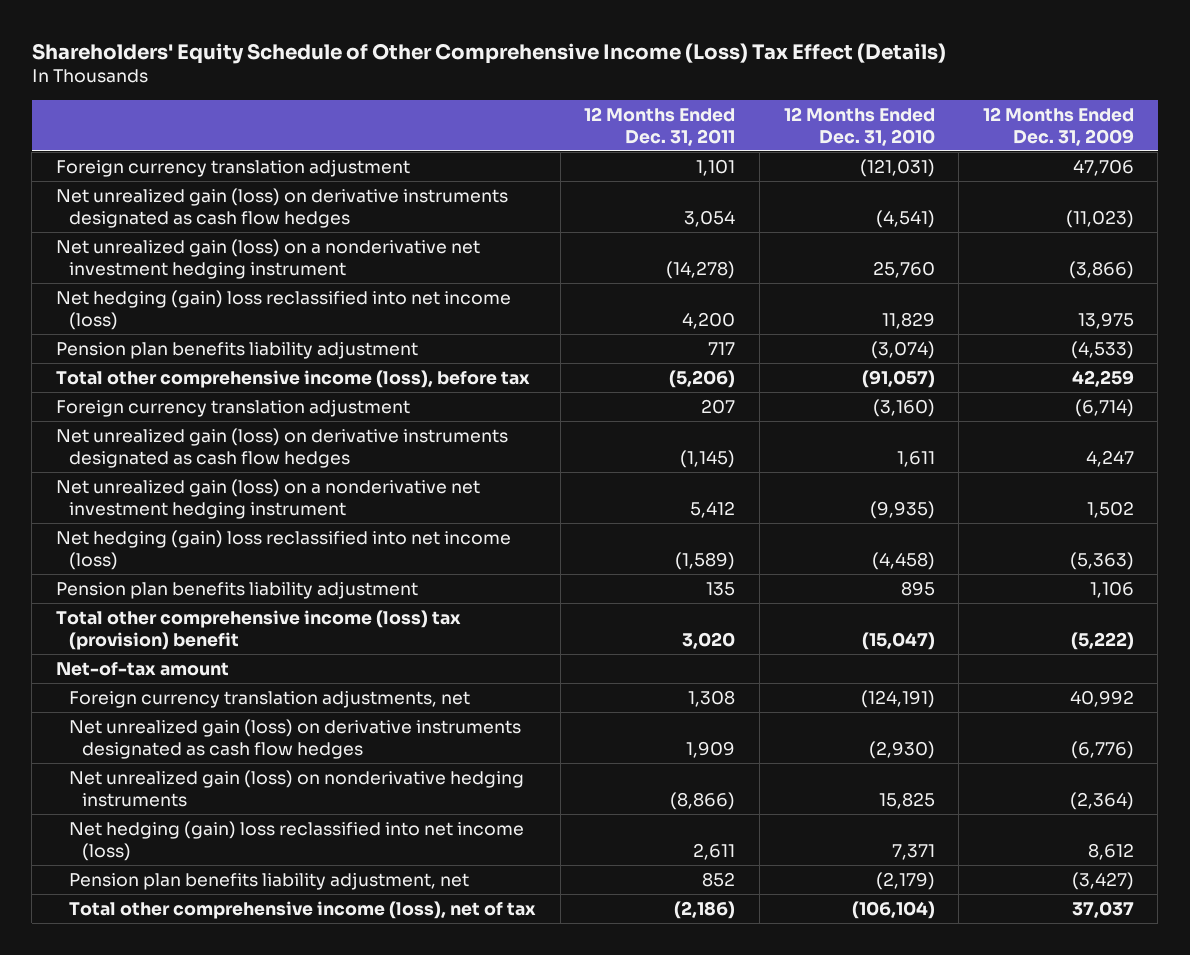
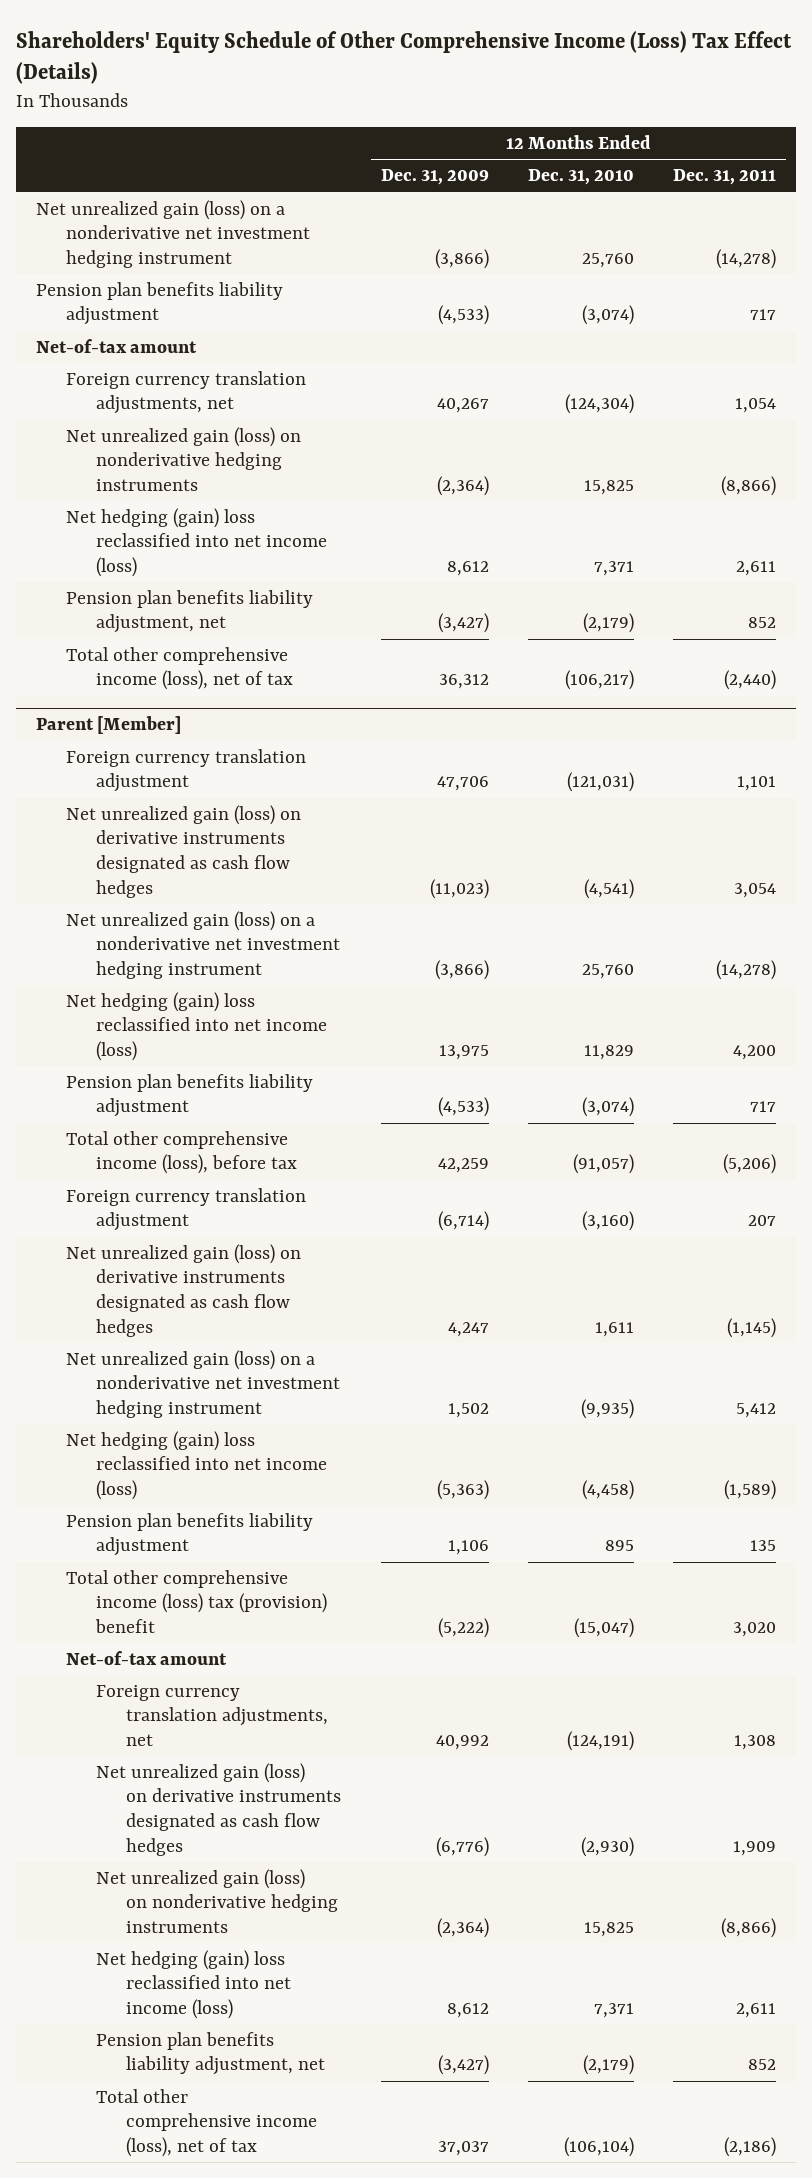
- | 12 Months Ended Dec. 31, 2011 | 12 Months Ended Dec. 31, 2010 | 12 Months Ended Dec. 31, 2009
+ | 12 Months Ended Dec. 31, 2009 | 12 Months Ended Dec. 31, 2010 | 12 Months Ended Dec. 31, 2011
+ Net unrealized gain (loss) on a nonderivative net investment hedging instrument | (3,866) | 25,760 | (14,278)
+ Pension plan benefits liability adjustment | (4,533) | (3,074) | 717
+ Net-of-tax amount
+ Foreign currency translation adjustments, net | 40,267 | (124,304) | 1,054
+ Net unrealized gain (loss) on nonderivative hedging instruments | (2,364) | 15,825 | (8,866)
+ Net hedging (gain) loss reclassified into net income (loss) | 8,612 | 7,371 | 2,611
+ Pension plan benefits liability adjustment, net | (3,427) | (2,179) | 852
+ Total other comprehensive income (loss), net of tax | 36,312 | (106,217) | (2,440)
+ Parent [Member]

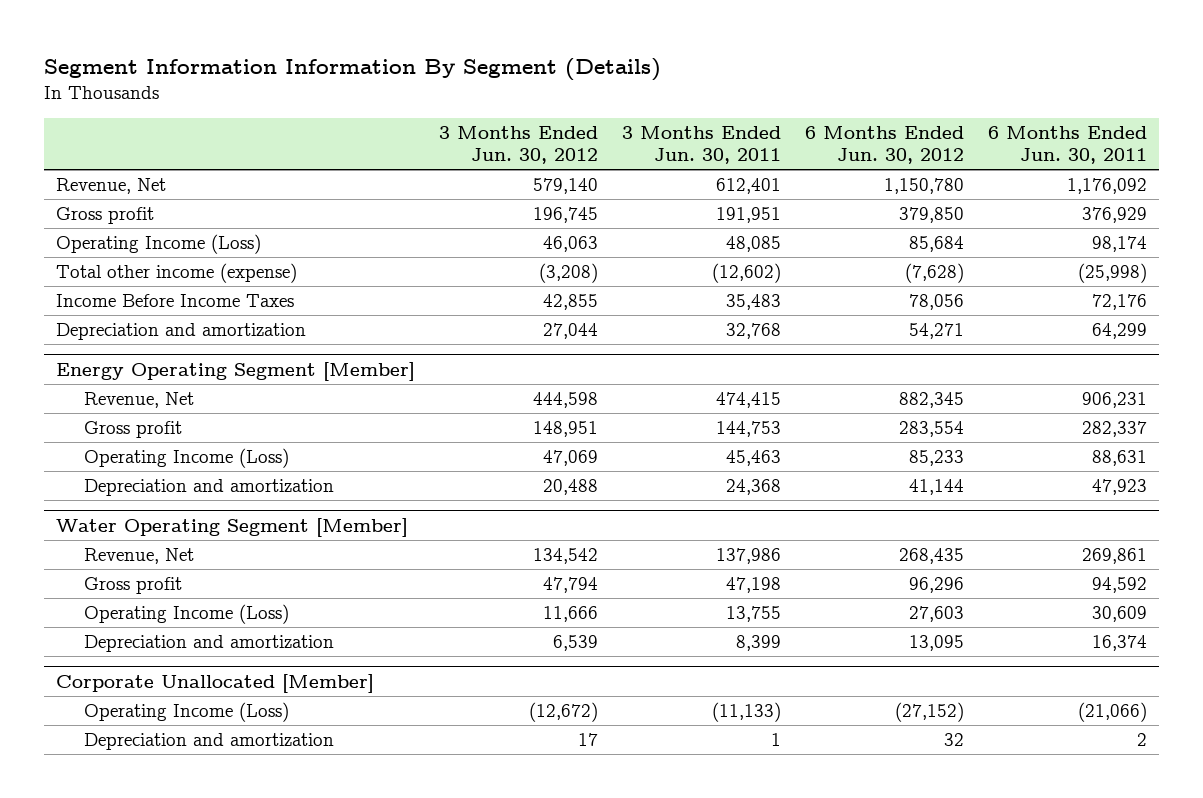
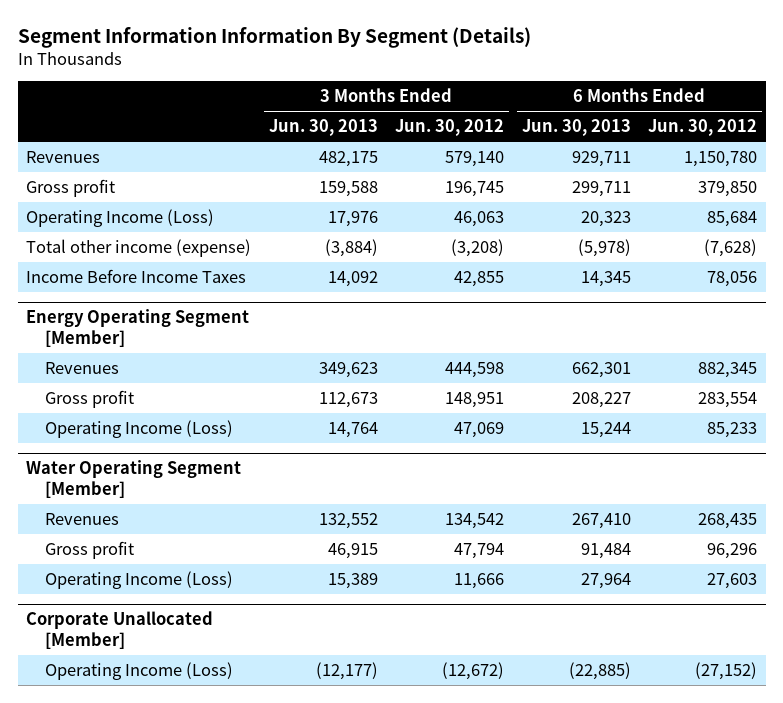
- | 3 Months Ended Jun. 30, 2012 | 3 Months Ended Jun. 30, 2011 | 6 Months Ended Jun. 30, 2012 | 6 Months Ended Jun. 30, 2011
+ | 3 Months Ended Jun. 30, 2013 | 3 Months Ended Jun. 30, 2012 | 6 Months Ended Jun. 30, 2013 | 6 Months Ended Jun. 30, 2012
- Revenue, Net | 579,140 | 612,401 | 1,150,780 | 1,176,092
+ Revenues | 482,175 | 579,140 | 929,711 | 1,150,780
- Depreciation and amortization | 27,044 | 32,768 | 54,271 | 64,299
@ Energy Operating Segment [Member]
- Revenue, Net | 444,598 | 474,415 | 882,345 | 906,231
+ Revenues | 349,623 | 444,598 | 662,301 | 882,345
- Depreciation and amortization | 20,488 | 24,368 | 41,144 | 47,923
@ Water Operating Segment [Member]
- Revenue, Net | 134,542 | 137,986 | 268,435 | 269,861
+ Revenues | 132,552 | 134,542 | 267,410 | 268,435
- Depreciation and amortization | 6,539 | 8,399 | 13,095 | 16,374
@ Corporate Unallocated [Member]
- Depreciation and amortization | 17 | 1 | 32 | 2

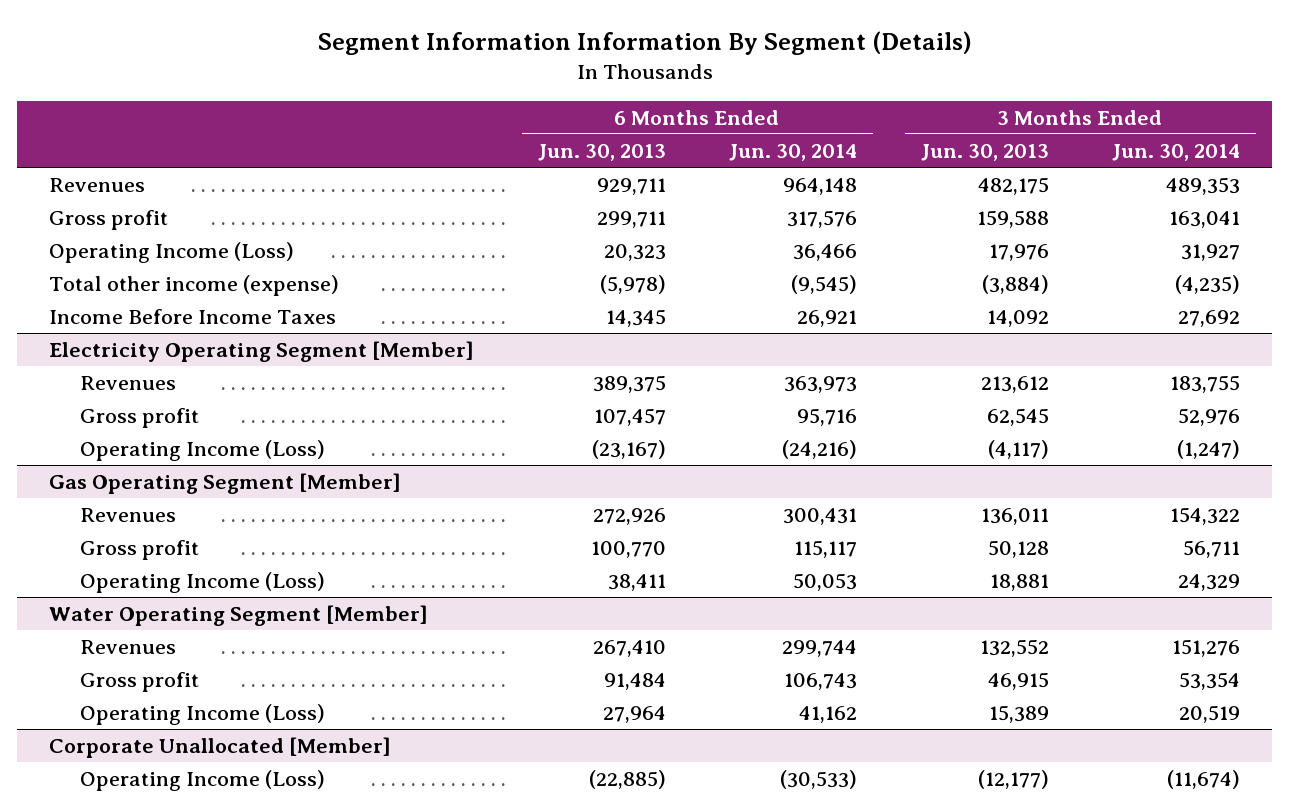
- | 3 Months Ended Jun. 30, 2013 | 3 Months Ended Jun. 30, 2012 | 6 Months Ended Jun. 30, 2013 | 6 Months Ended Jun. 30, 2012
+ | 6 Months Ended Jun. 30, 2013 | 6 Months Ended Jun. 30, 2014 | 3 Months Ended Jun. 30, 2013 | 3 Months Ended Jun. 30, 2014
- Energy Operating Segment [Member]
- Revenues | 349,623 | 444,598 | 662,301 | 882,345
- Gross profit | 112,673 | 148,951 | 208,227 | 283,554
- Operating Income (Loss) | 14,764 | 47,069 | 15,244 | 85,233
+ Electricity Operating Segment [Member]
+ Revenues | 389,375 | 363,973 | 213,612 | 183,755
+ Gross profit | 107,457 | 95,716 | 62,545 | 52,976
+ Operating Income (Loss) | (23,167) | (24,216) | (4,117) | (1,247)
+ Gas Operating Segment [Member]
+ Revenues | 272,926 | 300,431 | 136,011 | 154,322
+ Gross profit | 100,770 | 115,117 | 50,128 | 56,711
+ Operating Income (Loss) | 38,411 | 50,053 | 18,881 | 24,329

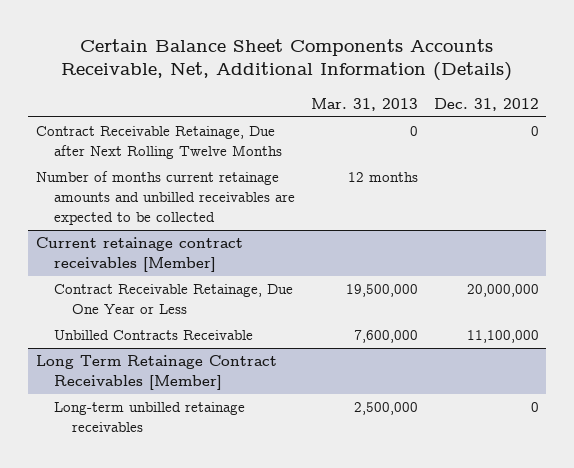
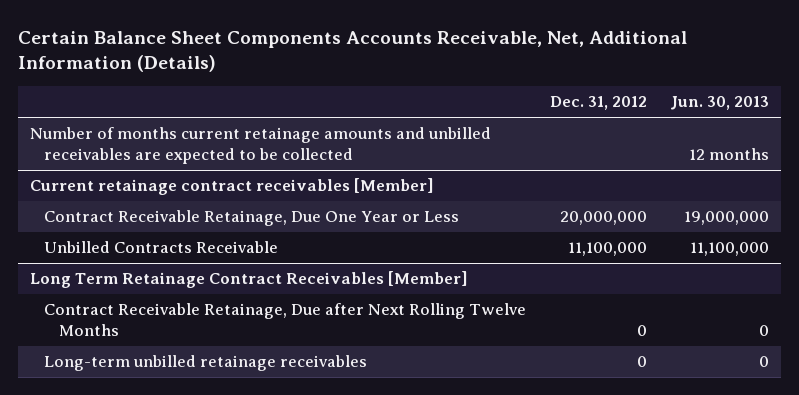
- | Mar. 31, 2013 | Dec. 31, 2012
+ | Dec. 31, 2012 | Jun. 30, 2013
- Contract Receivable Retainage, Due after Next Rolling Twelve Months | 0 | 0
@ Long Term Retainage Contract Receivables [Member]
+ Contract Receivable Retainage, Due after Next Rolling Twelve Months | 0 | 0

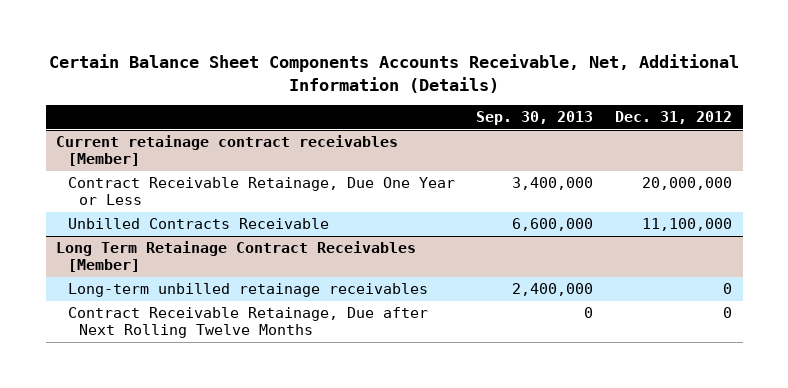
- | Dec. 31, 2012 | Jun. 30, 2013
+ | Sep. 30, 2013 | Dec. 31, 2012
- Number of months current retainage amounts and unbilled receivables are expected to be collected | | 12 months
@ Long Term Retainage Contract Receivables [Member]
moved down: Contract Receivable Retainage, Due after Next Rolling Twelve Months | 0 | 0

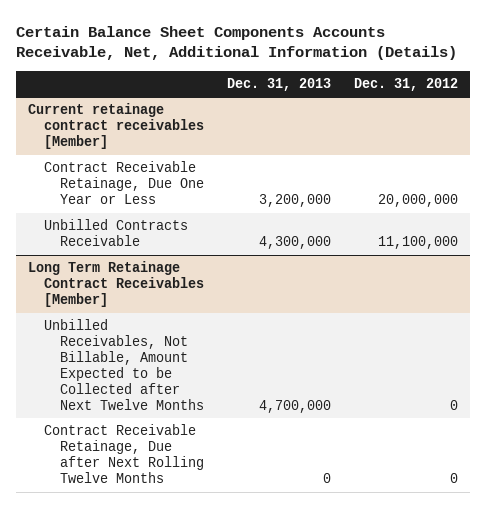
- | Sep. 30, 2013 | Dec. 31, 2012
+ | Dec. 31, 2013 | Dec. 31, 2012
@ Long Term Retainage Contract Receivables [Member]
- Long-term unbilled retainage receivables | 2,400,000 | 0
+ Unbilled Receivables, Not Billable, Amount Expected to be Collected after Next Twelve Months | 4,700,000 | 0

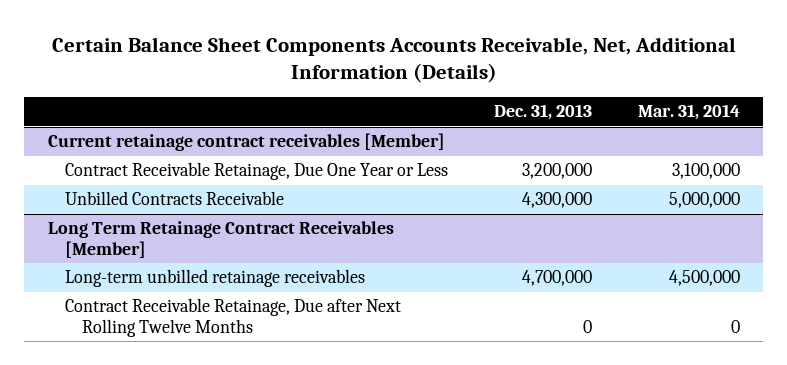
- | Dec. 31, 2013 | Dec. 31, 2012
+ | Dec. 31, 2013 | Mar. 31, 2014
@ Long Term Retainage Contract Receivables [Member]
- Unbilled Receivables, Not Billable, Amount Expected to be Collected after Next Twelve Months | 4,700,000 | 0
+ Long-term unbilled retainage receivables | 4,700,000 | 4,500,000

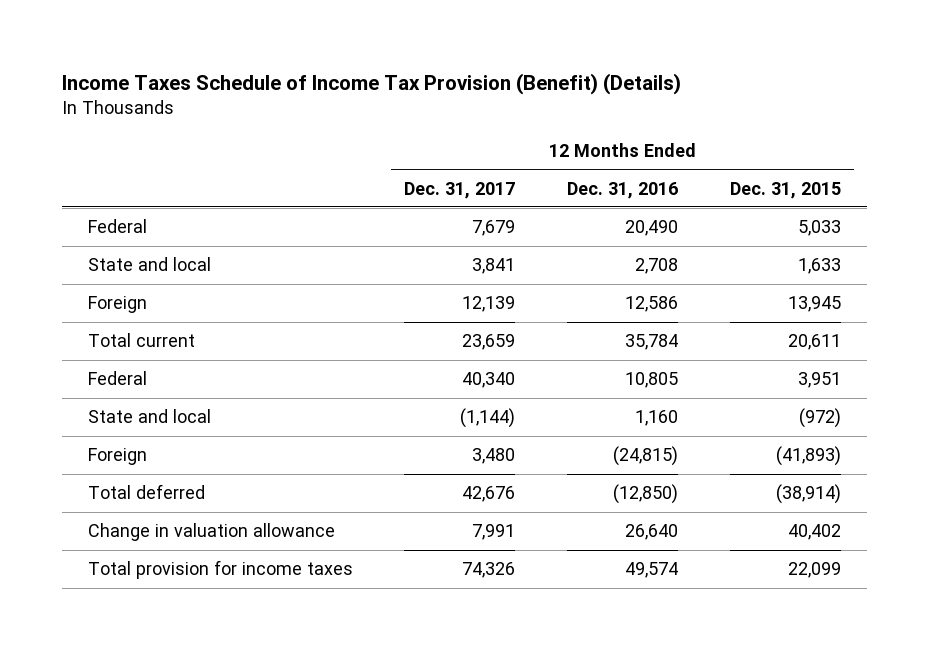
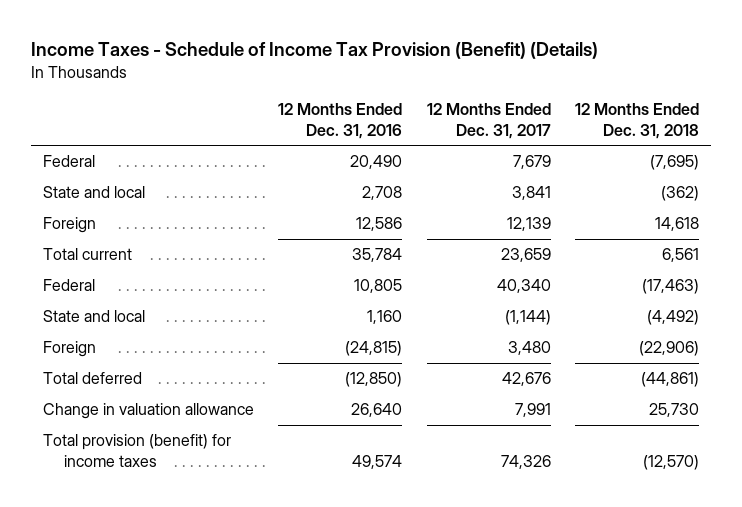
- Income Taxes Schedule of Income Tax Provision (Benefit) (Details)
+ Income Taxes - Schedule of Income Tax Provision (Benefit) (Details)
- | 12 Months Ended Dec. 31, 2017 | 12 Months Ended Dec. 31, 2016 | 12 Months Ended Dec. 31, 2015
+ | 12 Months Ended Dec. 31, 2016 | 12 Months Ended Dec. 31, 2017 | 12 Months Ended Dec. 31, 2018
- Total provision for income taxes | 74,326 | 49,574 | 22,099
+ Total provision (benefit) for income taxes | 49,574 | 74,326 | (12,570)

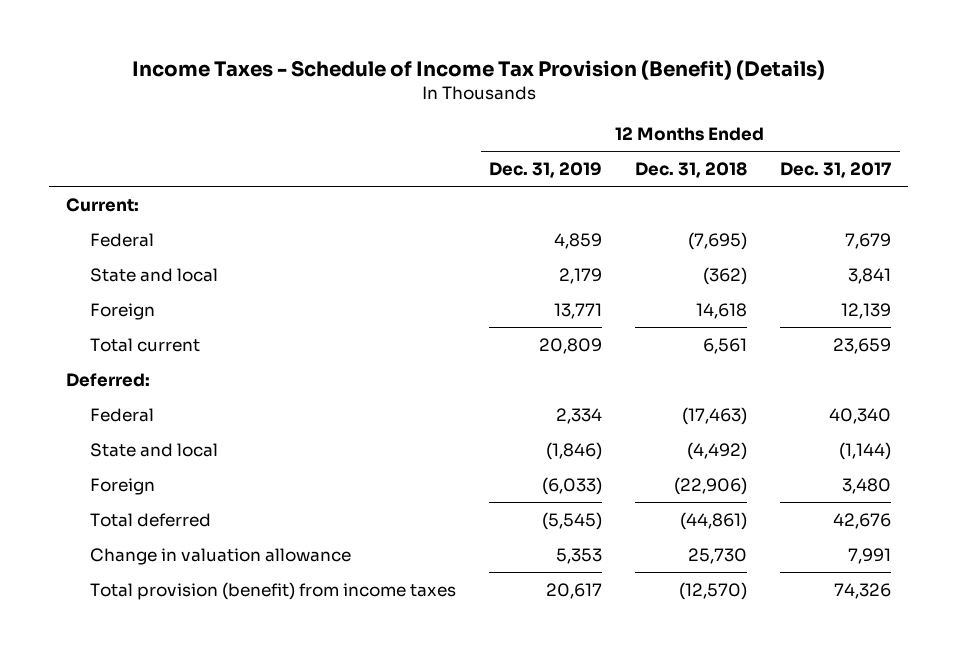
- | 12 Months Ended Dec. 31, 2016 | 12 Months Ended Dec. 31, 2017 | 12 Months Ended Dec. 31, 2018
+ | 12 Months Ended Dec. 31, 2019 | 12 Months Ended Dec. 31, 2018 | 12 Months Ended Dec. 31, 2017
+ Current:
+ Deferred:
- Total provision (benefit) for income taxes | 49,574 | 74,326 | (12,570)
+ Total provision (benefit) from income taxes | 20,617 | (12,570) | 74,326

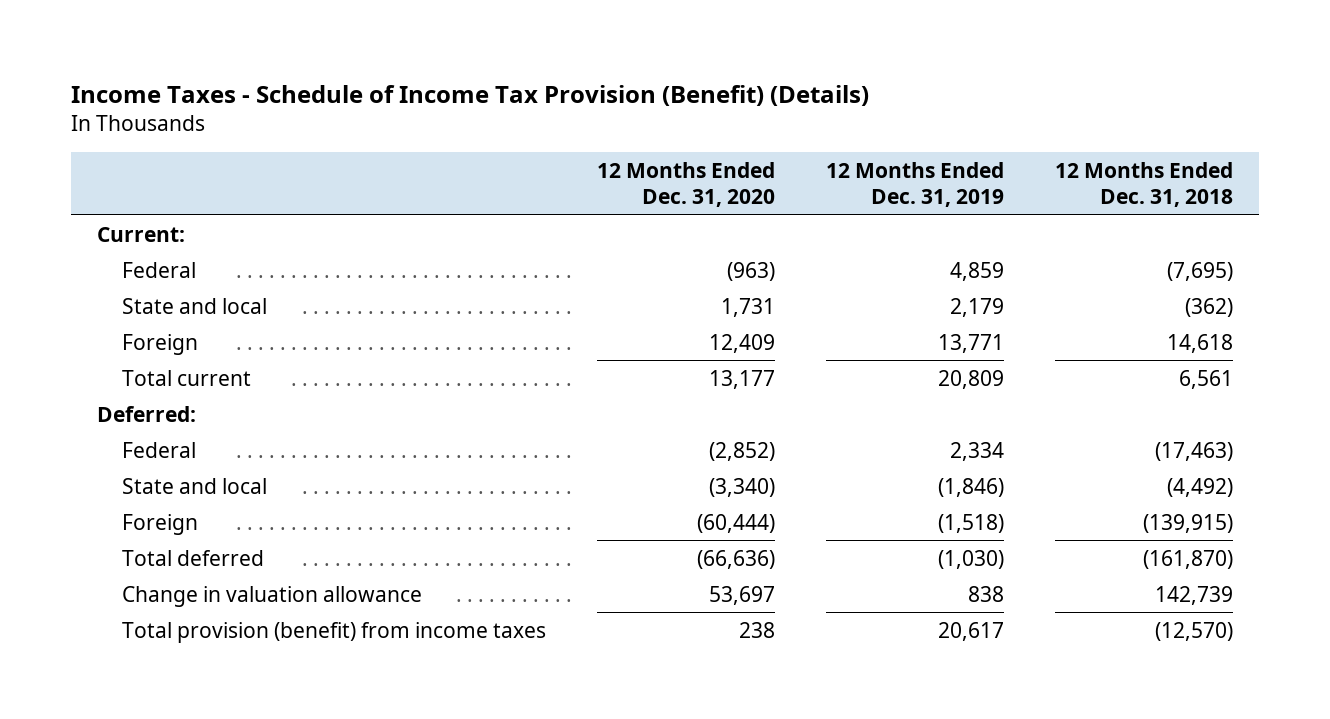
- | 12 Months Ended Dec. 31, 2019 | 12 Months Ended Dec. 31, 2018 | 12 Months Ended Dec. 31, 2017
+ | 12 Months Ended Dec. 31, 2020 | 12 Months Ended Dec. 31, 2019 | 12 Months Ended Dec. 31, 2018
- Foreign | (6,033) | (22,906) | 3,480
- Total deferred | (5,545) | (44,861) | 42,676
- Change in valuation allowance | 5,353 | 25,730 | 7,991
+ Foreign | (60,444) | (1,518) | (139,915)
+ Total deferred | (66,636) | (1,030) | (161,870)
+ Change in valuation allowance | 53,697 | 838 | 142,739

